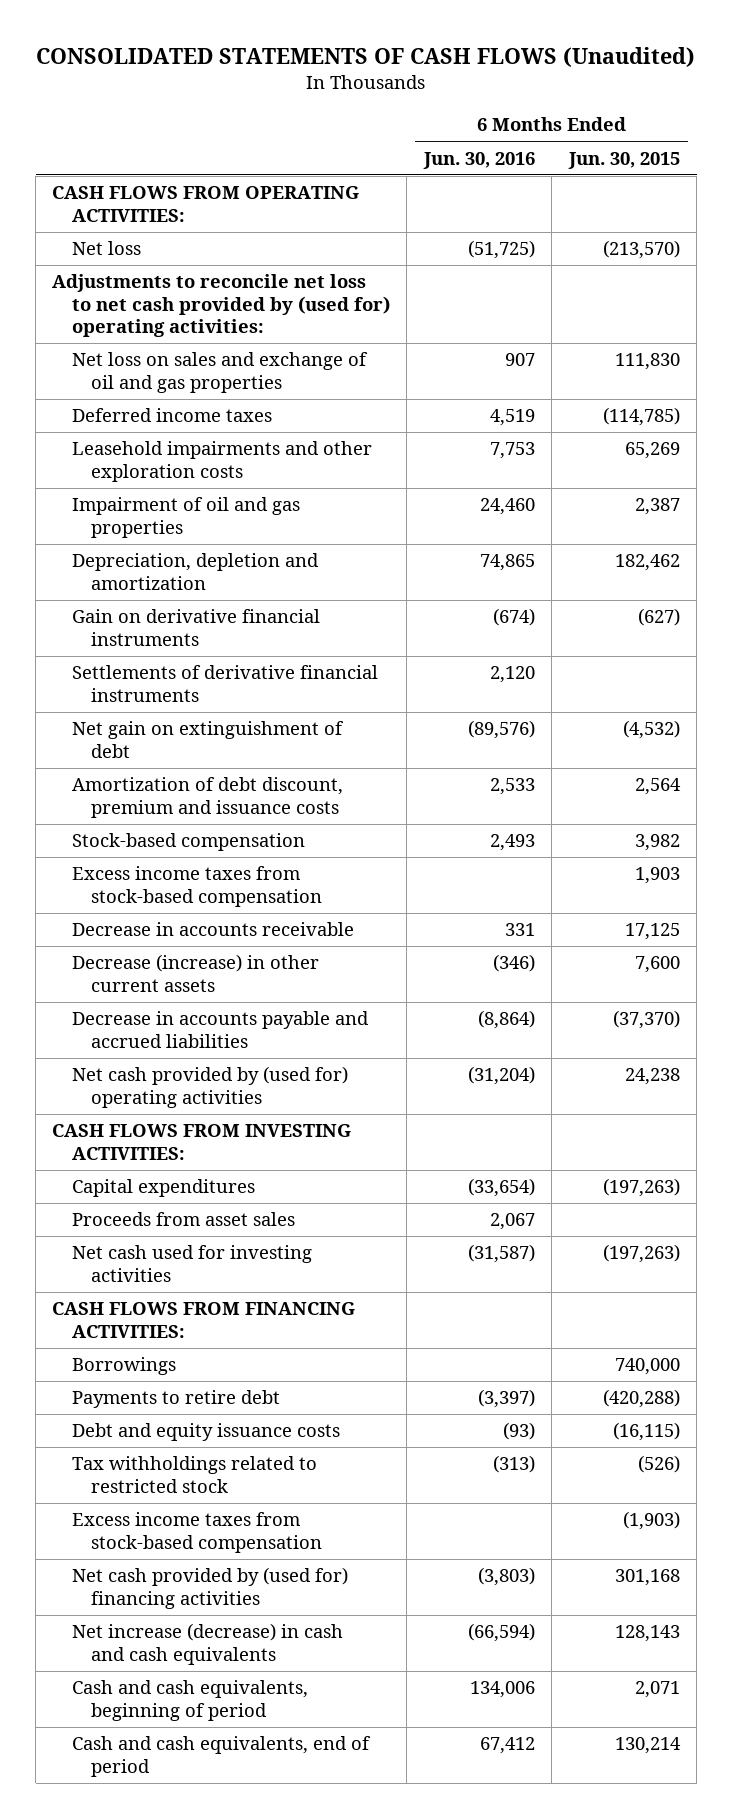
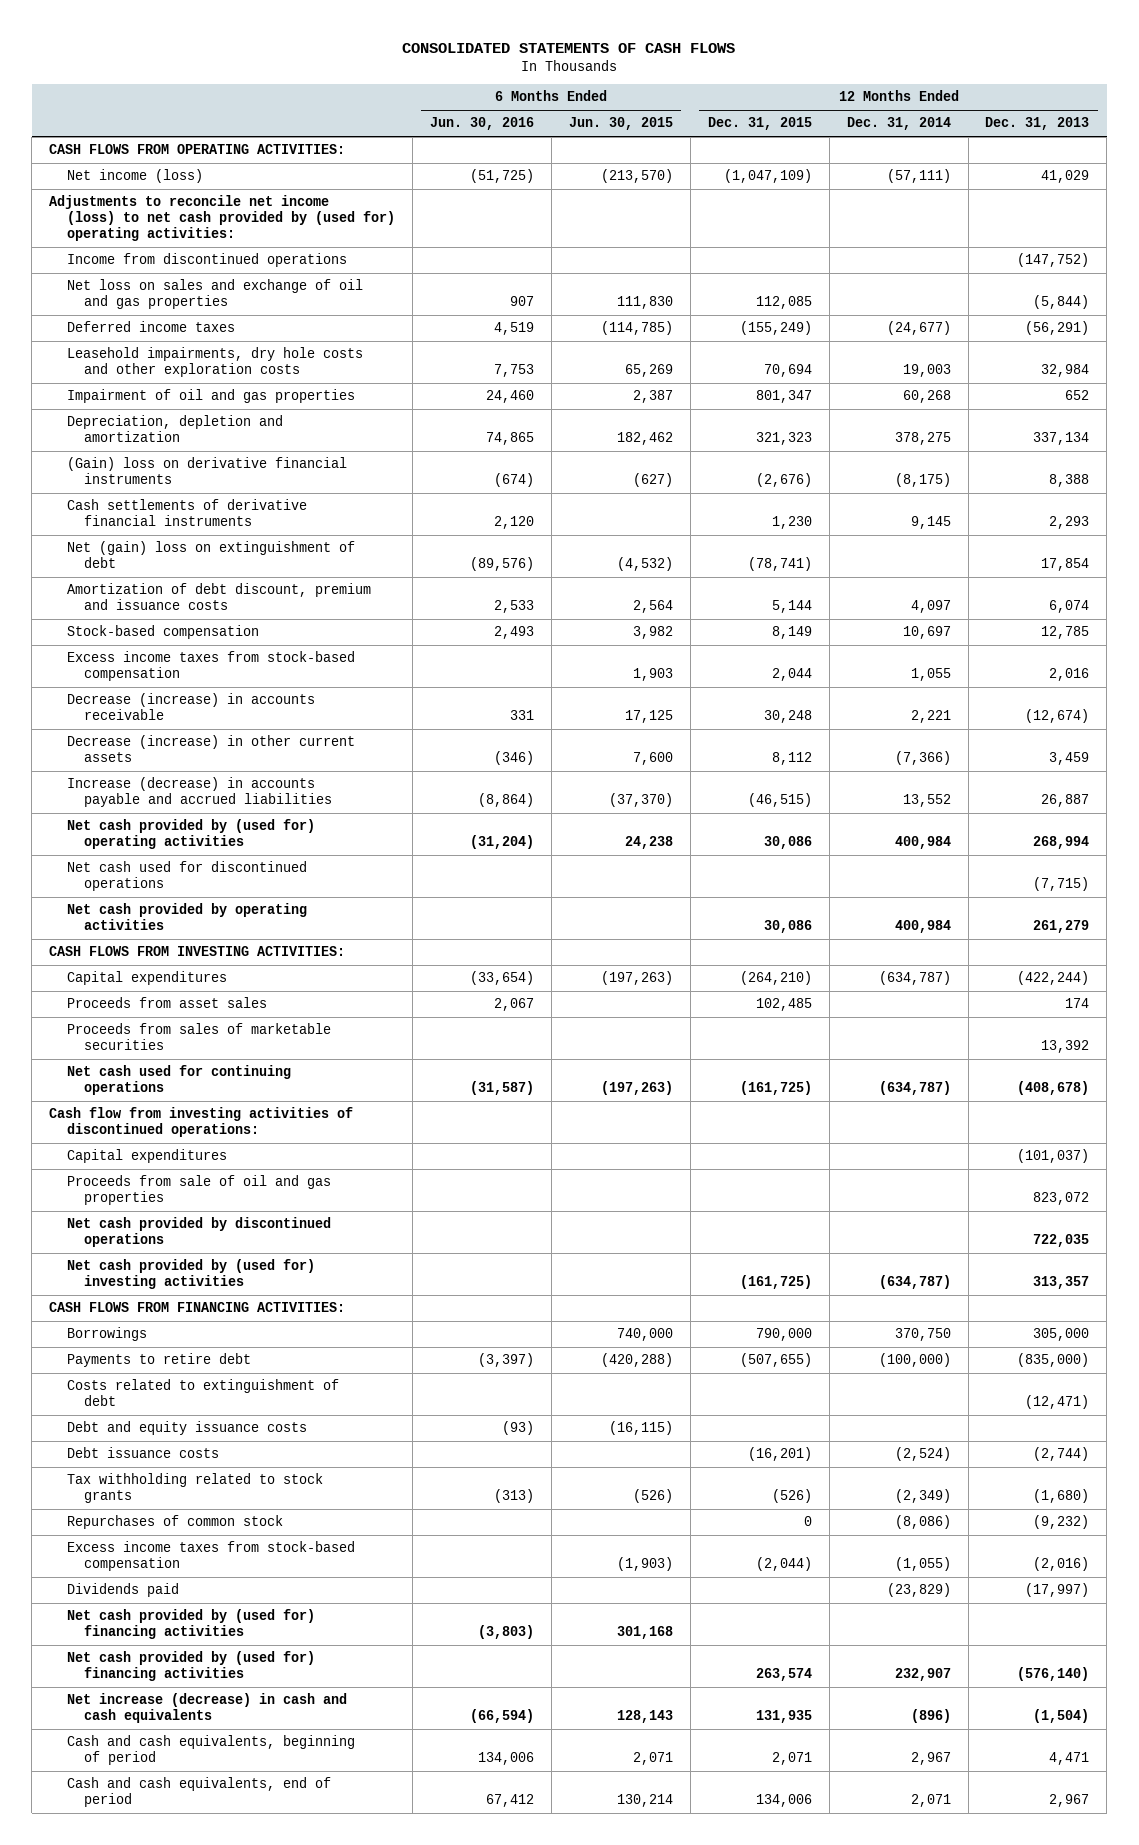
- CONSOLIDATED STATEMENTS OF CASH FLOWS (Unaudited)
+ CONSOLIDATED STATEMENTS OF CASH FLOWS
- | 6 Months Ended Jun. 30, 2016 | 6 Months Ended Jun. 30, 2015
+ | 6 Months Ended Jun. 30, 2016 | 6 Months Ended Jun. 30, 2015 | 12 Months Ended Dec. 31, 2015 | 12 Months Ended Dec. 31, 2014 | 12 Months Ended Dec. 31, 2013
- Net loss | (51,725) | (213,570)
- Adjustments to reconcile net loss to net cash provided by (used for) operating activities:
+ Net income (loss) | (51,725) | (213,570) | (1,047,109) | (57,111) | 41,029
+ Adjustments to reconcile net income (loss) to net cash provided by (used for) operating activities:
+ Income from discontinued operations | | | | | (147,752)
- Leasehold impairments and other exploration costs | 7,753 | 65,269
+ Leasehold impairments, dry hole costs and other exploration costs | 7,753 | 65,269 | 70,694 | 19,003 | 32,984
- Gain on derivative financial instruments | (674) | (627)
- Settlements of derivative financial instruments | 2,120 |
- Net gain on extinguishment of debt | (89,576) | (4,532)
+ (Gain) loss on derivative financial instruments | (674) | (627) | (2,676) | (8,175) | 8,388
+ Cash settlements of derivative financial instruments | 2,120 | | 1,230 | 9,145 | 2,293
+ Net (gain) loss on extinguishment of debt | (89,576) | (4,532) | (78,741) | | 17,854
- Decrease in accounts receivable | 331 | 17,125
+ Decrease (increase) in accounts receivable | 331 | 17,125 | 30,248 | 2,221 | (12,674)
- Decrease in accounts payable and accrued liabilities | (8,864) | (37,370)
+ Increase (decrease) in accounts payable and accrued liabilities | (8,864) | (37,370) | (46,515) | 13,552 | 26,887
+ Net cash used for discontinued operations | | | | | (7,715)
+ Net cash provided by operating activities | | | 30,086 | 400,984 | 261,279
- Net cash used for investing activities | (31,587) | (197,263)
+ Proceeds from sales of marketable securities | | | | | 13,392
+ Net cash used for continuing operations | (31,587) | (197,263) | (161,725) | (634,787) | (408,678)
+ Cash flow from investing activities of discontinued operations:
+ Capital expenditures | | | | | (101,037)
+ Proceeds from sale of oil and gas properties | | | | | 823,072
+ Net cash provided by discontinued operations | | | | | 722,035
+ Net cash provided by (used for) investing activities | | | (161,725) | (634,787) | 313,357
+ Costs related to extinguishment of debt | | | | | (12,471)
- Tax withholdings related to restricted stock | (313) | (526)
+ Debt issuance costs | | | (16,201) | (2,524) | (2,744)
+ Tax withholding related to stock grants | (313) | (526) | (526) | (2,349) | (1,680)
+ Repurchases of common stock | | | 0 | (8,086) | (9,232)
+ Dividends paid | | | | (23,829) | (17,997)
+ Net cash provided by (used for) financing activities | | | 263,574 | 232,907 | (576,140)

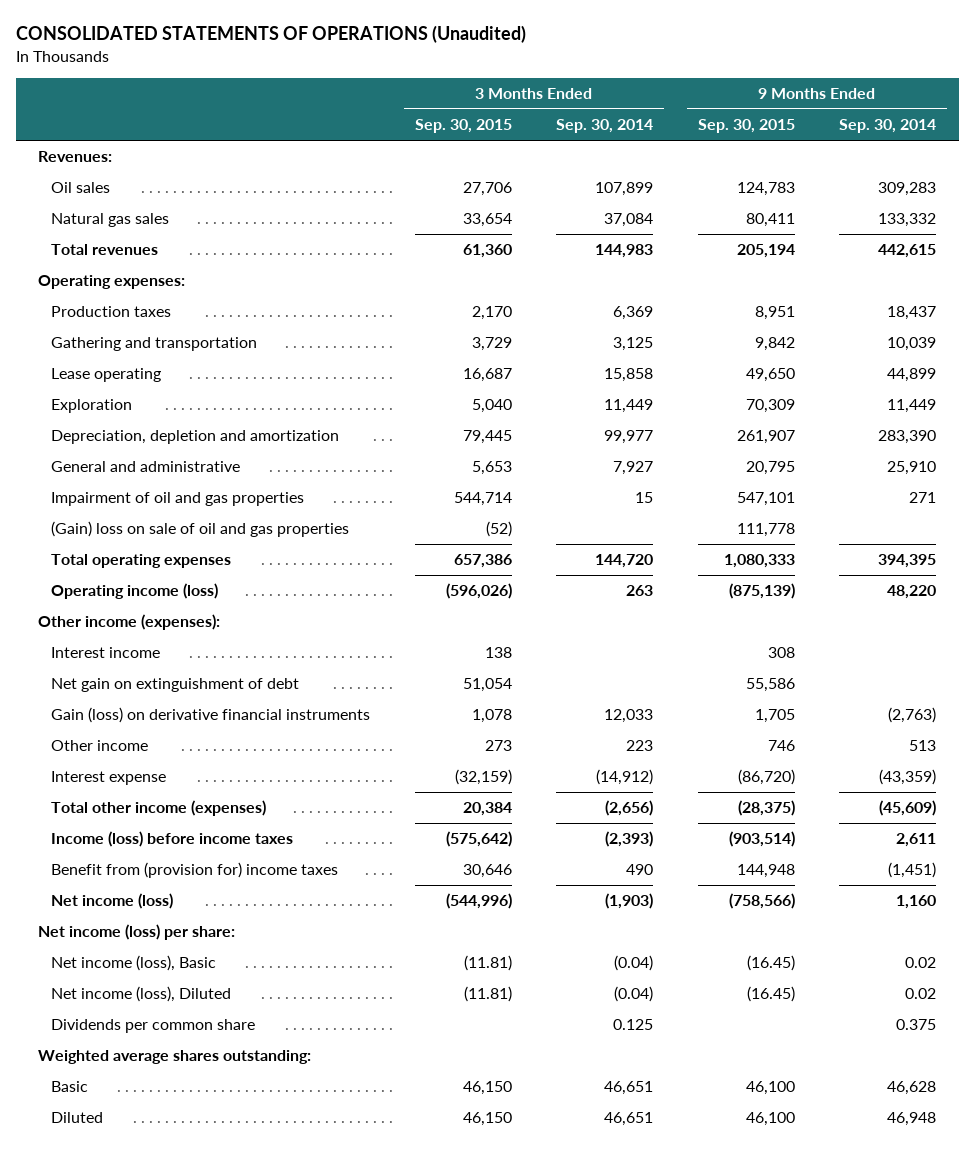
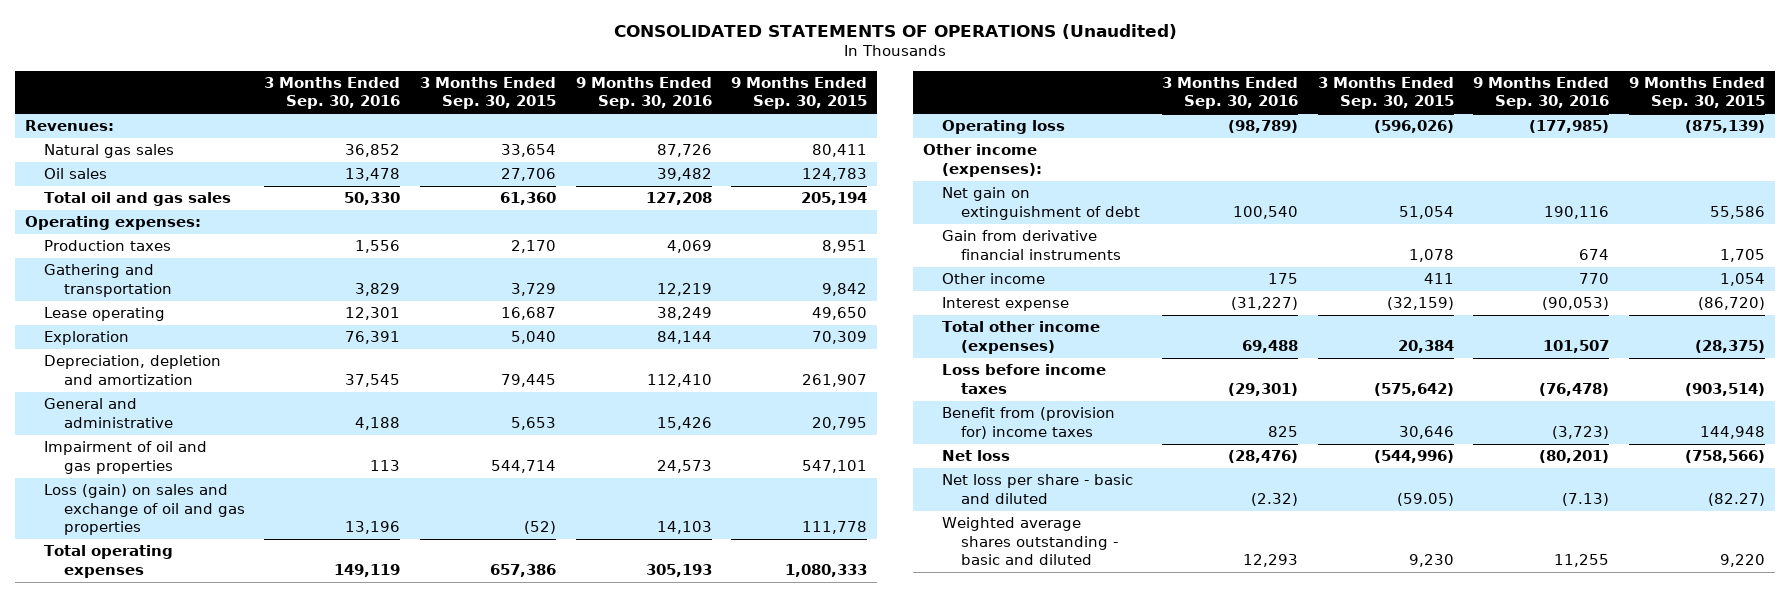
- | 3 Months Ended Sep. 30, 2015 | 3 Months Ended Sep. 30, 2014 | 9 Months Ended Sep. 30, 2015 | 9 Months Ended Sep. 30, 2014
+ | 3 Months Ended Sep. 30, 2016 | 3 Months Ended Sep. 30, 2015 | 9 Months Ended Sep. 30, 2016 | 9 Months Ended Sep. 30, 2015
- Total revenues | 61,360 | 144,983 | 205,194 | 442,615
moved down: Oil sales | 13,478 | 27,706 | 39,482 | 124,783
+ Total oil and gas sales | 50,330 | 61,360 | 127,208 | 205,194
- (Gain) loss on sale of oil and gas properties | (52) | | 111,778 |
+ Loss (gain) on sales and exchange of oil and gas properties | 13,196 | (52) | 14,103 | 111,778
- Operating income (loss) | (596,026) | 263 | (875,139) | 48,220
+ Operating loss | (98,789) | (596,026) | (177,985) | (875,139)
- Interest income | 138 | | 308 |
- Gain (loss) on derivative financial instruments | 1,078 | 12,033 | 1,705 | (2,763)
- Other income | 273 | 223 | 746 | 513
+ Gain from derivative financial instruments | | 1,078 | 674 | 1,705
+ Other income | 175 | 411 | 770 | 1,054
- Income (loss) before income taxes | (575,642) | (2,393) | (903,514) | 2,611
+ Loss before income taxes | (29,301) | (575,642) | (76,478) | (903,514)
- Net income (loss) | (544,996) | (1,903) | (758,566) | 1,160
- Net income (loss) per share:
- Net income (loss), Basic | (11.81) | (0.04) | (16.45) | 0.02
- Net income (loss), Diluted | (11.81) | (0.04) | (16.45) | 0.02
- Dividends per common share | | 0.125 | | 0.375
- Weighted average shares outstanding:
- Basic | 46,150 | 46,651 | 46,100 | 46,628
- Diluted | 46,150 | 46,651 | 46,100 | 46,948
+ Net loss | (28,476) | (544,996) | (80,201) | (758,566)
+ Net loss per share - basic and diluted | (2.32) | (59.05) | (7.13) | (82.27)
+ Weighted average shares outstanding - basic and diluted | 12,293 | 9,230 | 11,255 | 9,220

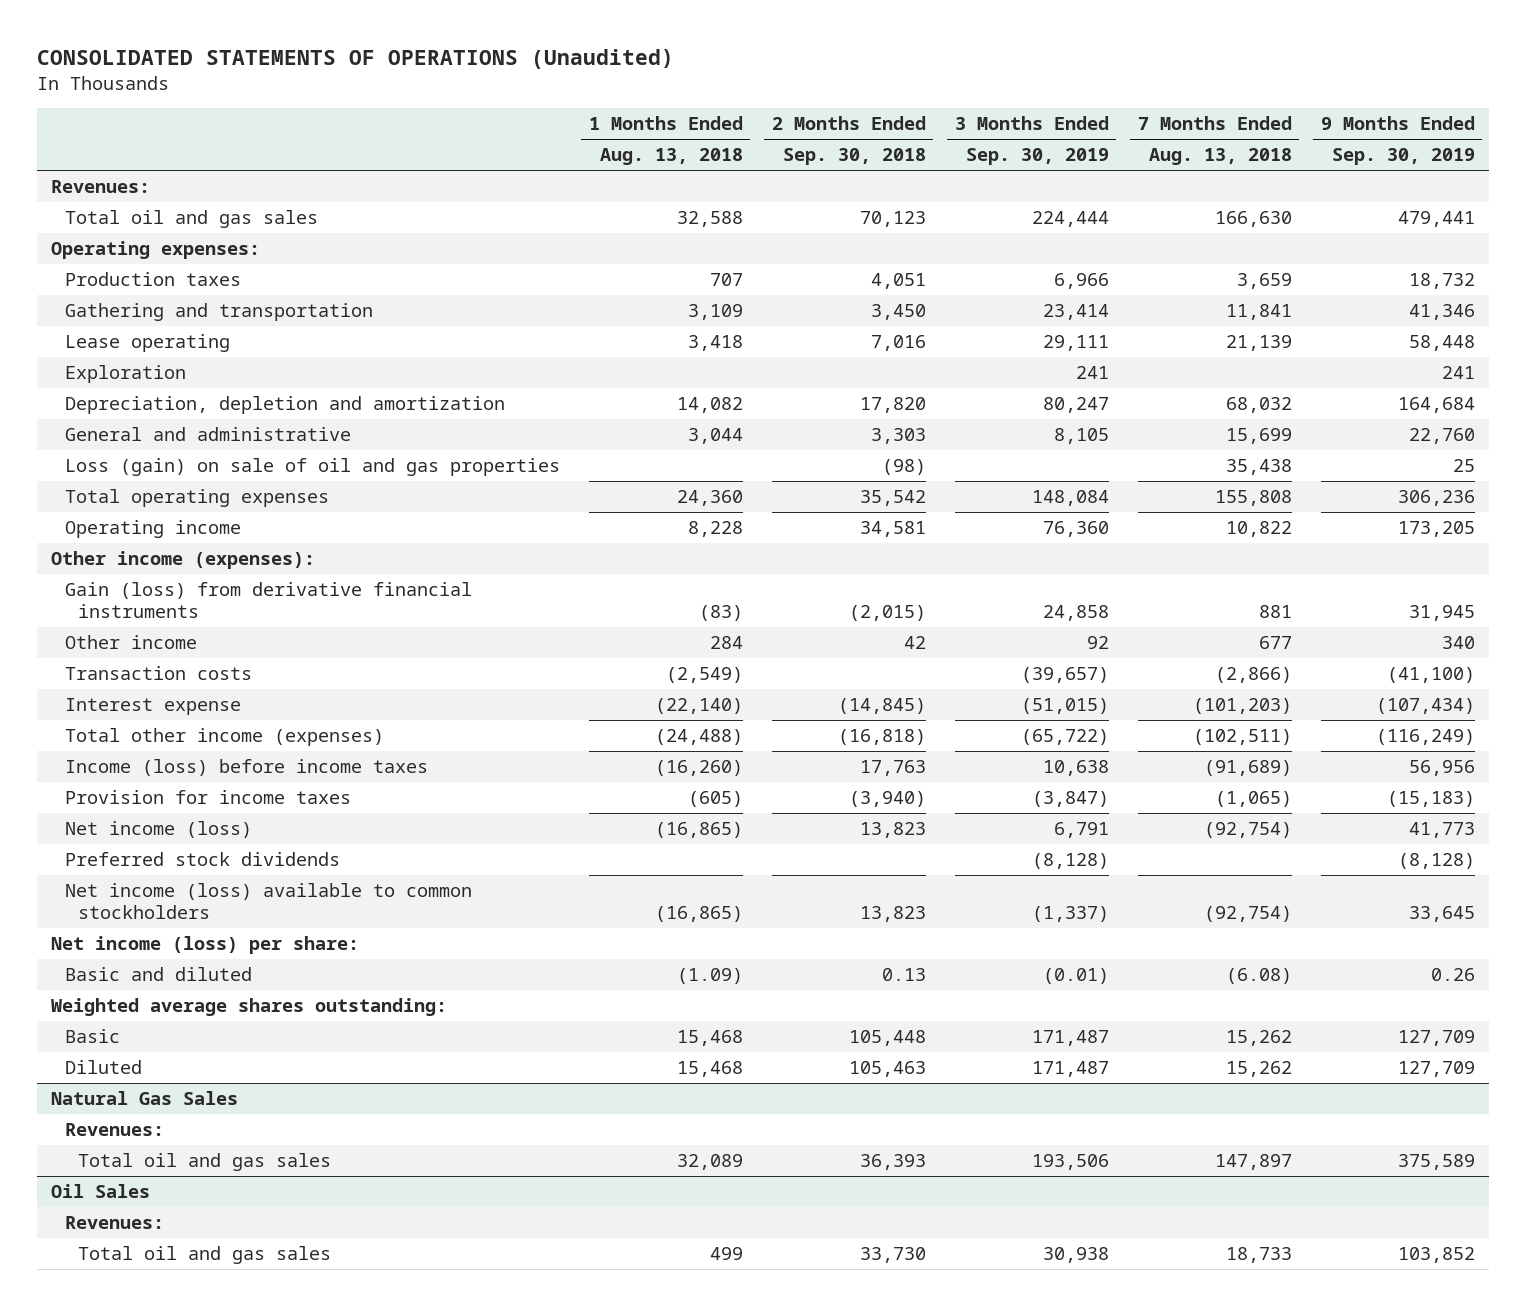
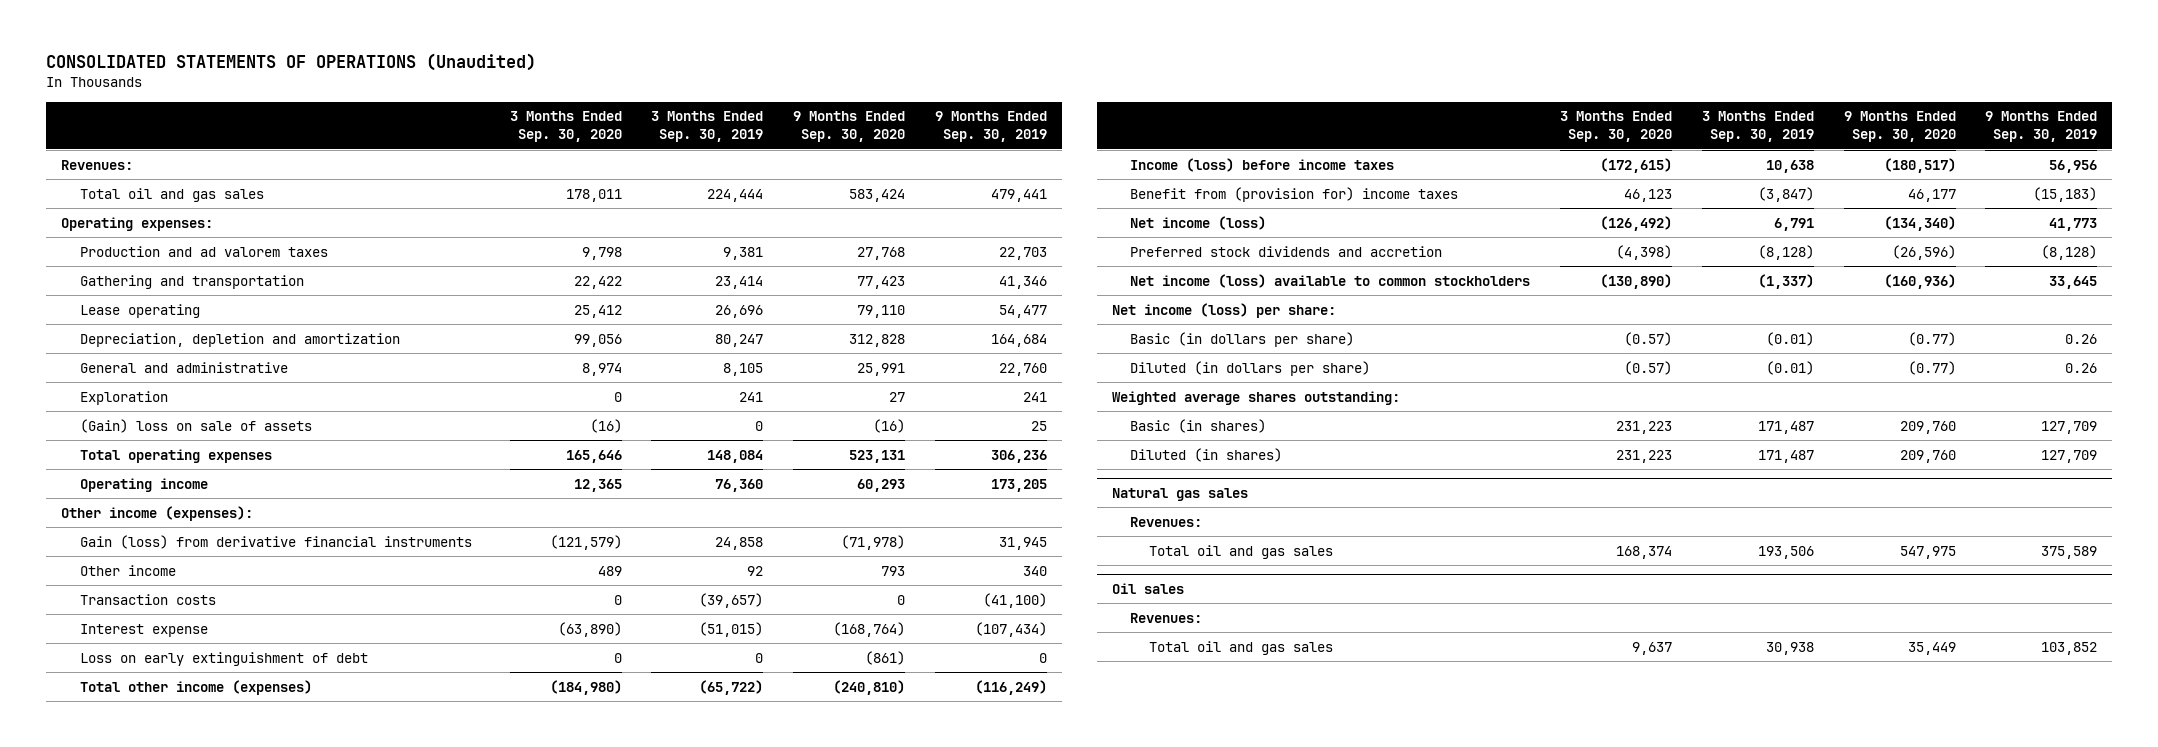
- | 1 Months Ended Aug. 13, 2018 | 2 Months Ended Sep. 30, 2018 | 3 Months Ended Sep. 30, 2019 | 7 Months Ended Aug. 13, 2018 | 9 Months Ended Sep. 30, 2019
+ | 3 Months Ended Sep. 30, 2020 | 3 Months Ended Sep. 30, 2019 | 9 Months Ended Sep. 30, 2020 | 9 Months Ended Sep. 30, 2019
- Production taxes | 707 | 4,051 | 6,966 | 3,659 | 18,732
+ Production and ad valorem taxes | 9,798 | 9,381 | 27,768 | 22,703
- Lease operating | 3,418 | 7,016 | 29,111 | 21,139 | 58,448
+ Lease operating | 25,412 | 26,696 | 79,110 | 54,477
- Loss (gain) on sale of oil and gas properties | | (98) | | 35,438 | 25
moved down: Exploration | 0 | 241 | 27 | 241
+ (Gain) loss on sale of assets | (16) | 0 | (16) | 25
+ Loss on early extinguishment of debt | 0 | 0 | (861) | 0
- Provision for income taxes | (605) | (3,940) | (3,847) | (1,065) | (15,183)
+ Benefit from (provision for) income taxes | 46,123 | (3,847) | 46,177 | (15,183)
- Preferred stock dividends | | | (8,128) | | (8,128)
+ Preferred stock dividends and accretion | (4,398) | (8,128) | (26,596) | (8,128)
- Basic and diluted | (1.09) | 0.13 | (0.01) | (6.08) | 0.26
+ Basic (in dollars per share) | (0.57) | (0.01) | (0.77) | 0.26
+ Diluted (in dollars per share) | (0.57) | (0.01) | (0.77) | 0.26
- Basic | 15,468 | 105,448 | 171,487 | 15,262 | 127,709
- Diluted | 15,468 | 105,463 | 171,487 | 15,262 | 127,709
- Natural Gas Sales
+ Basic (in shares) | 231,223 | 171,487 | 209,760 | 127,709
+ Diluted (in shares) | 231,223 | 171,487 | 209,760 | 127,709
+ Natural gas sales
- Oil Sales
+ Oil sales

